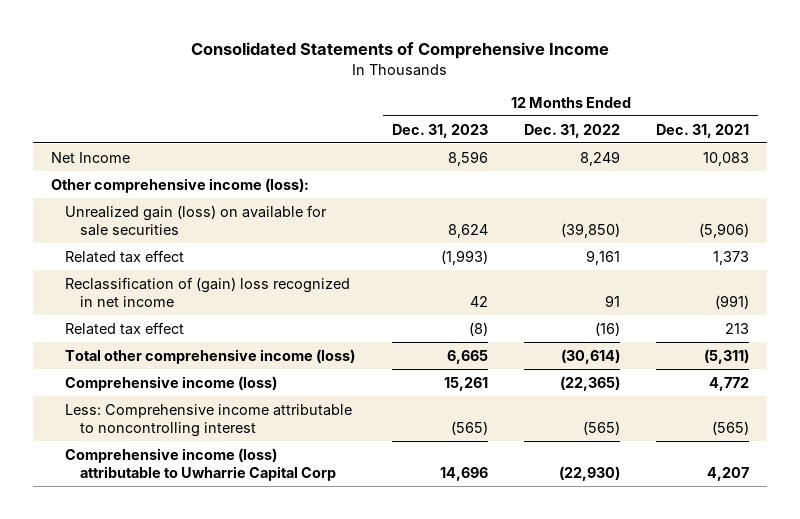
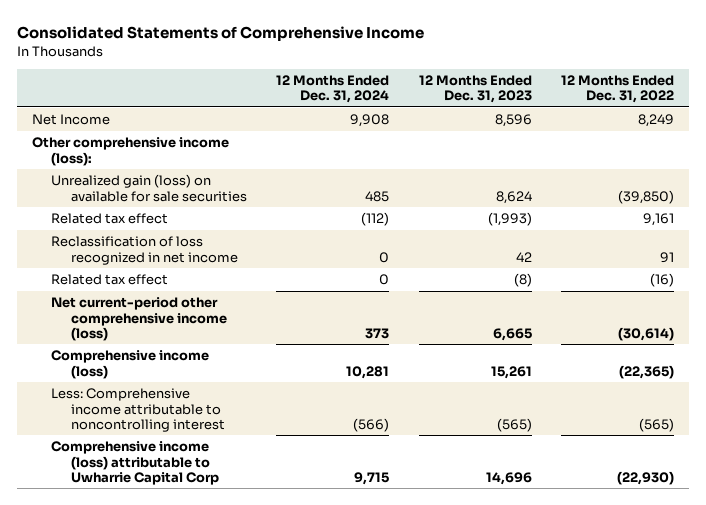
- | 12 Months Ended Dec. 31, 2023 | 12 Months Ended Dec. 31, 2022 | 12 Months Ended Dec. 31, 2021
+ | 12 Months Ended Dec. 31, 2024 | 12 Months Ended Dec. 31, 2023 | 12 Months Ended Dec. 31, 2022
- Reclassification of (gain) loss recognized in net income | 42 | 91 | (991)
+ Reclassification of loss recognized in net income | 0 | 42 | 91
- Total other comprehensive income (loss) | 6,665 | (30,614) | (5,311)
+ Net current-period other comprehensive income (loss) | 373 | 6,665 | (30,614)

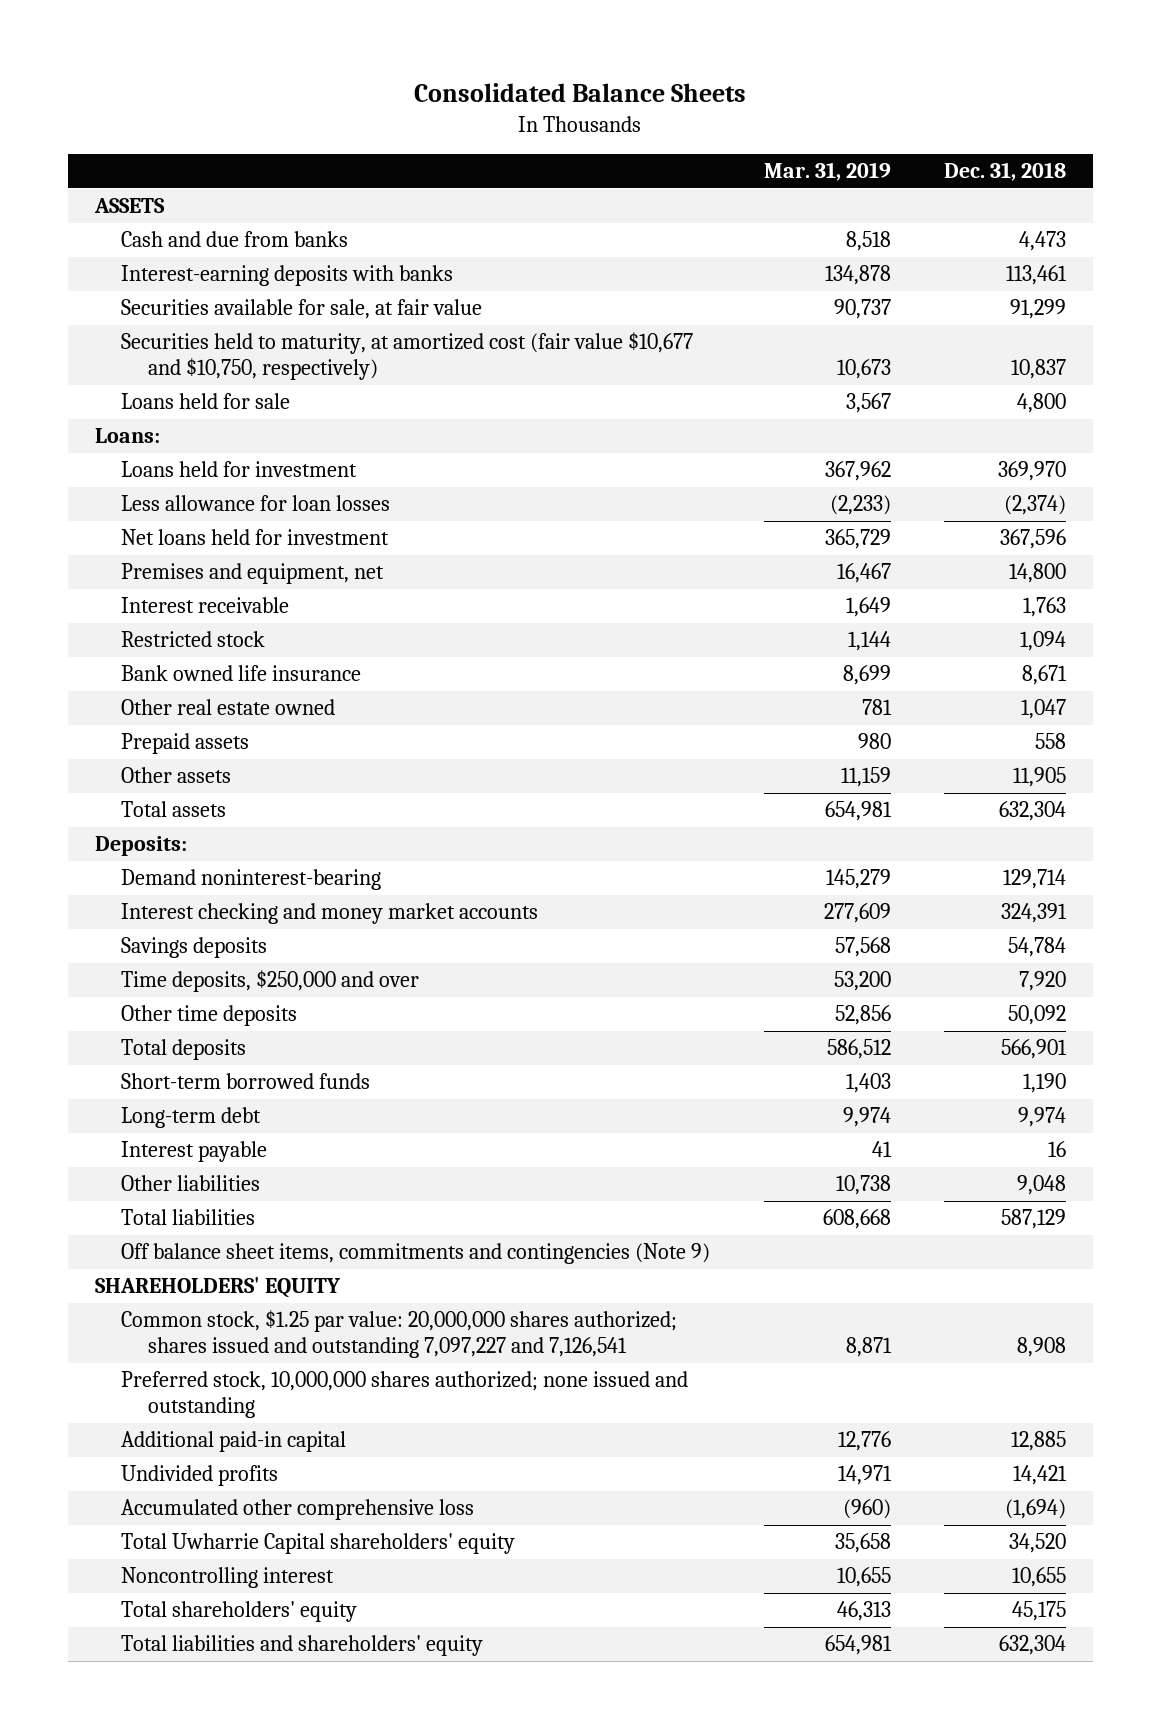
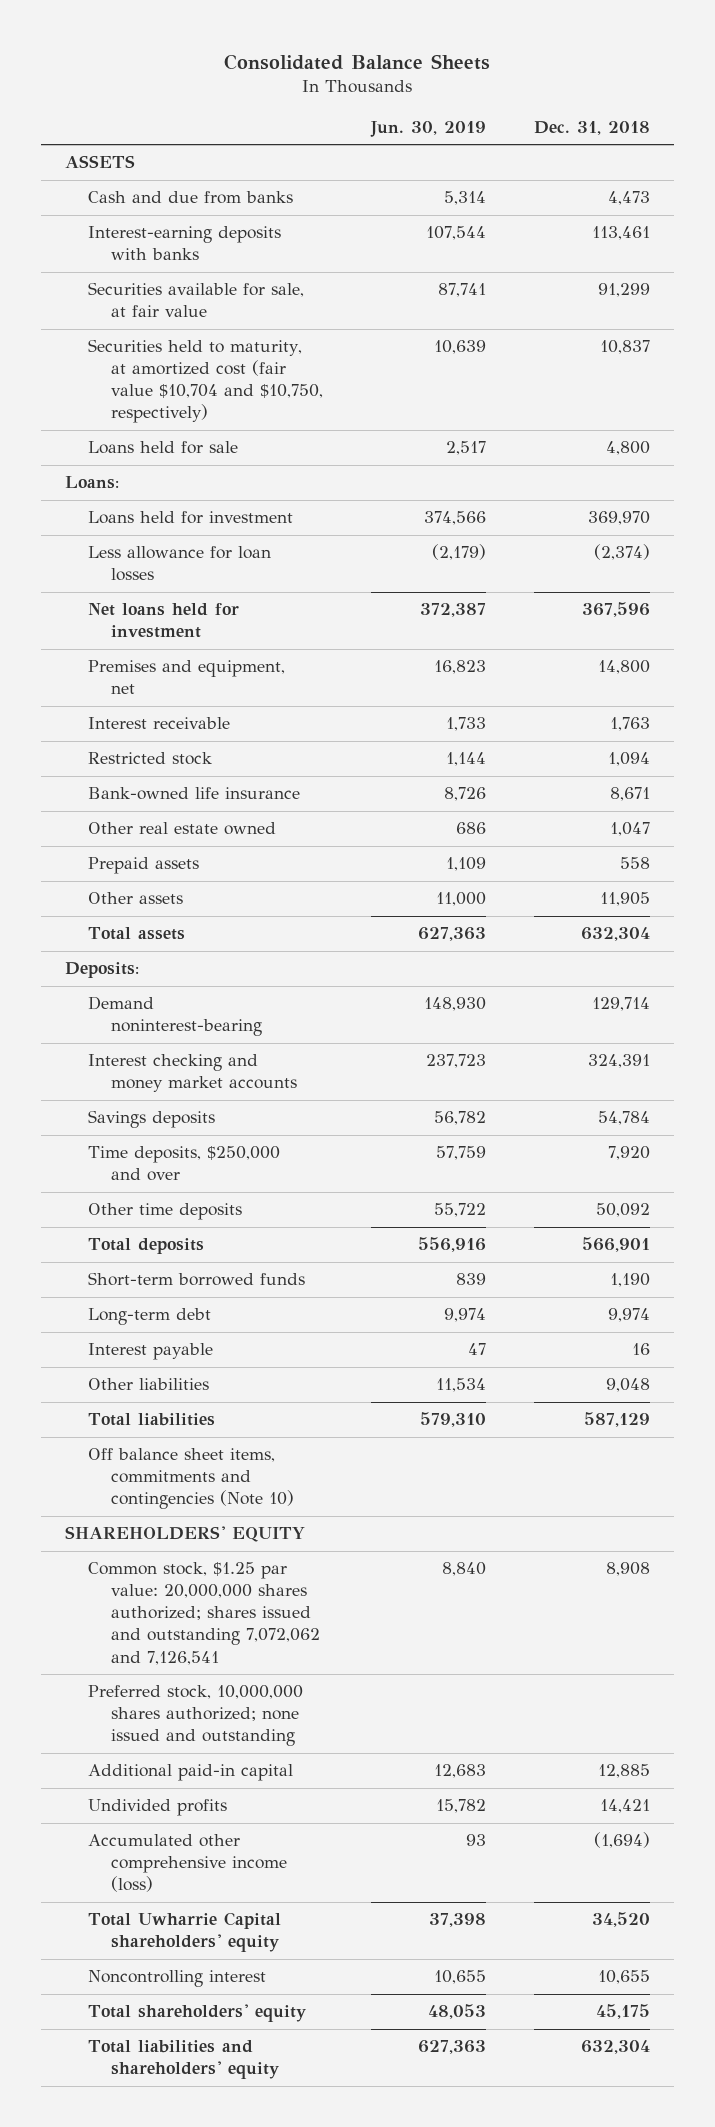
- | Mar. 31, 2019 | Dec. 31, 2018
+ | Jun. 30, 2019 | Dec. 31, 2018
- Securities held to maturity, at amortized cost (fair value $10,677 and $10,750, respectively) | 10,673 | 10,837
+ Securities held to maturity, at amortized cost (fair value $10,704 and $10,750, respectively) | 10,639 | 10,837
- Bank owned life insurance | 8,699 | 8,671
+ Bank-owned life insurance | 8,726 | 8,671
- Off balance sheet items, commitments and contingencies (Note 9)
+ Off balance sheet items, commitments and contingencies (Note 10)
- Common stock, $1.25 par value: 20,000,000 shares authorized; shares issued and outstanding 7,097,227 and 7,126,541 | 8,871 | 8,908
+ Common stock, $1.25 par value: 20,000,000 shares authorized; shares issued and outstanding 7,072,062 and 7,126,541 | 8,840 | 8,908
- Accumulated other comprehensive loss | (960) | (1,694)
+ Accumulated other comprehensive income (loss) | 93 | (1,694)

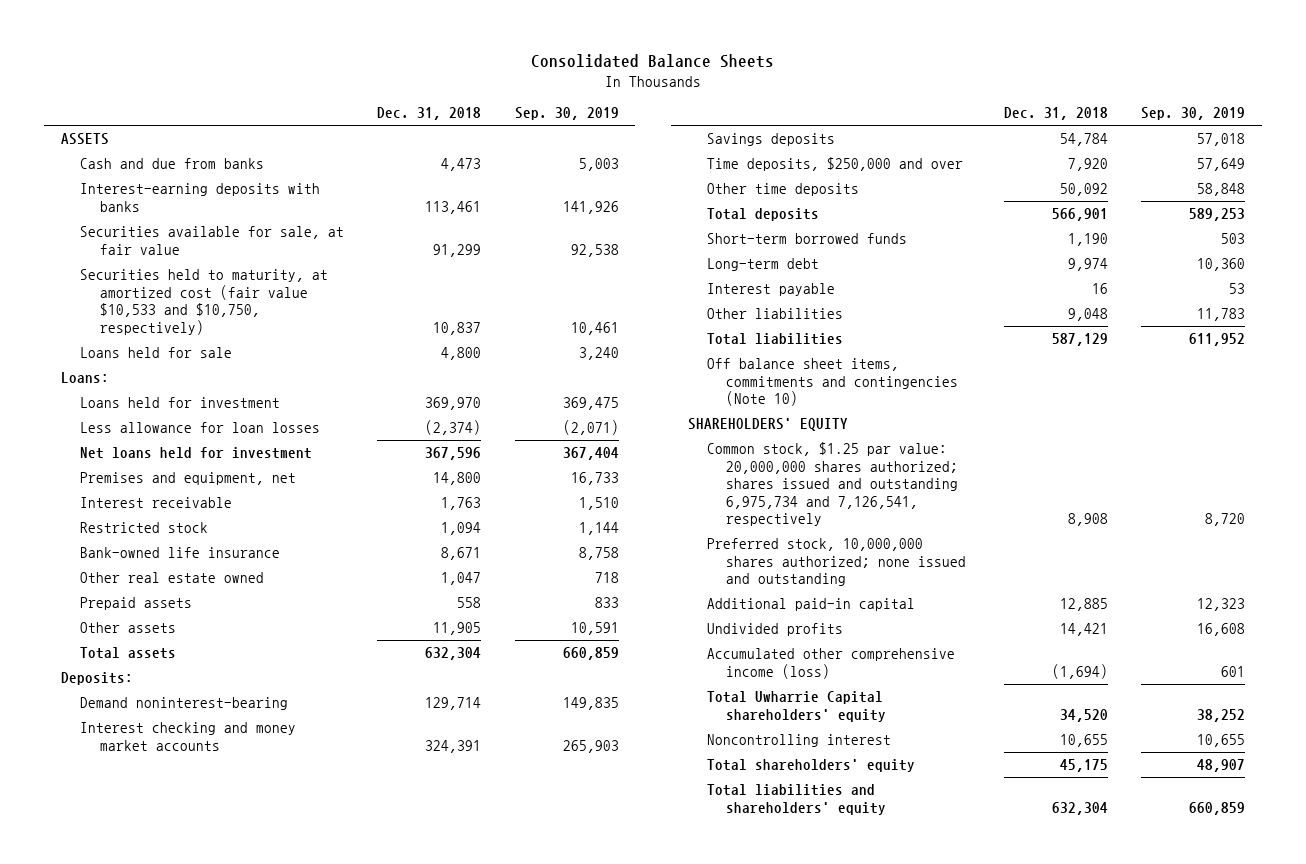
- | Jun. 30, 2019 | Dec. 31, 2018
+ | Dec. 31, 2018 | Sep. 30, 2019
- Securities held to maturity, at amortized cost (fair value $10,704 and $10,750, respectively) | 10,639 | 10,837
+ Securities held to maturity, at amortized cost (fair value $10,533 and $10,750, respectively) | 10,837 | 10,461
- Common stock, $1.25 par value: 20,000,000 shares authorized; shares issued and outstanding 7,072,062 and 7,126,541 | 8,840 | 8,908
+ Common stock, $1.25 par value: 20,000,000 shares authorized; shares issued and outstanding 6,975,734 and 7,126,541, respectively | 8,908 | 8,720

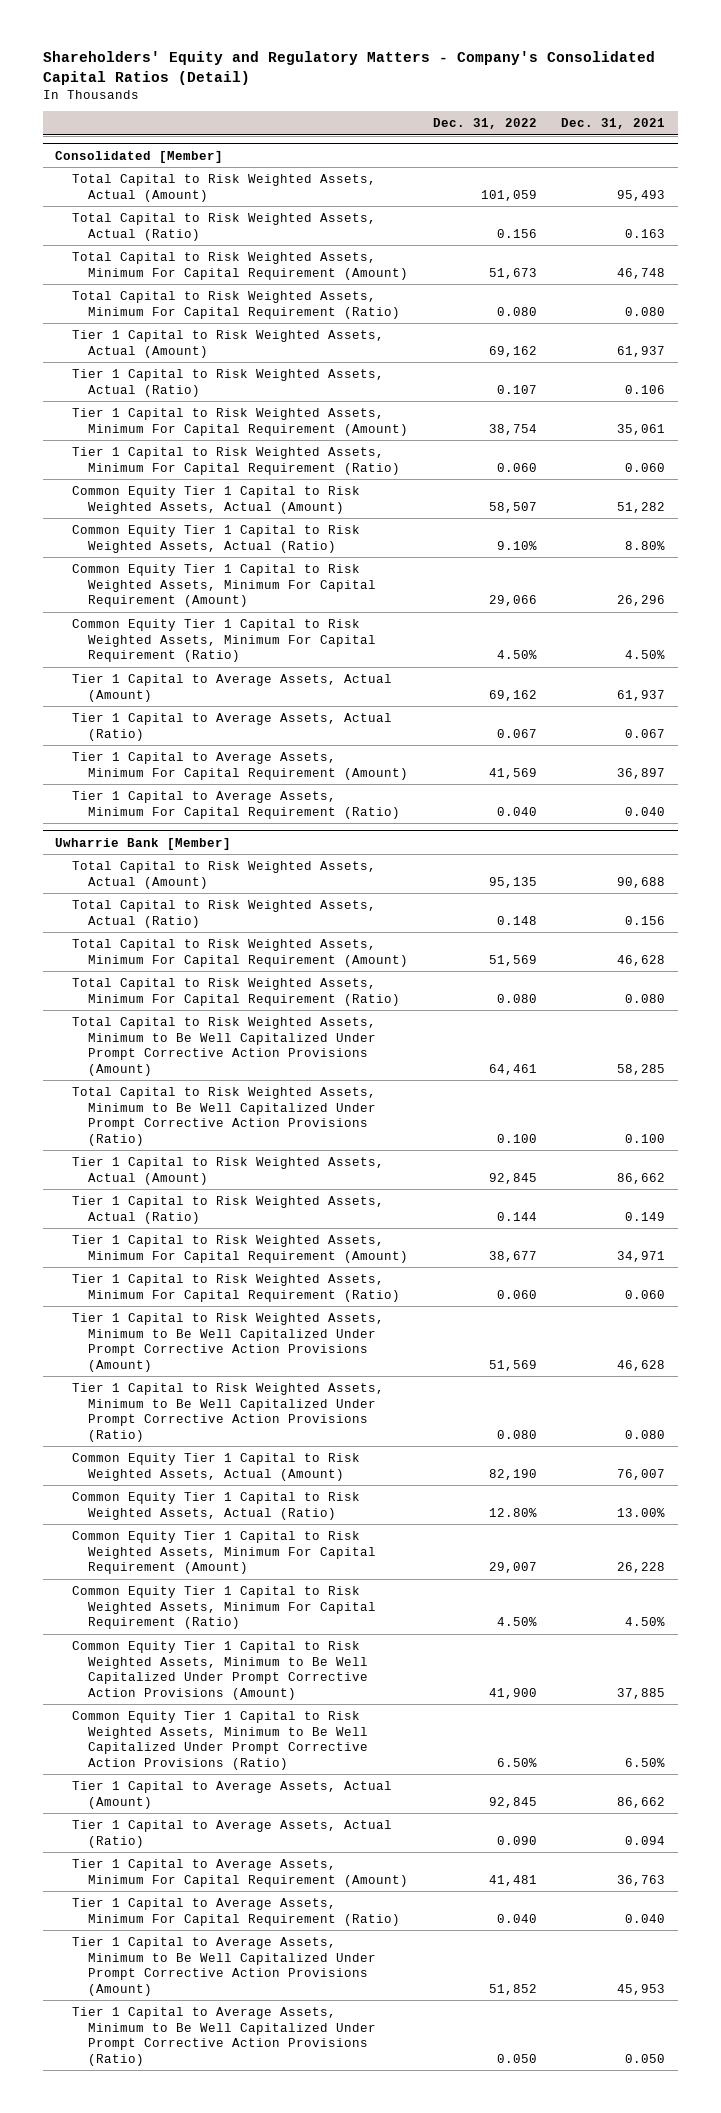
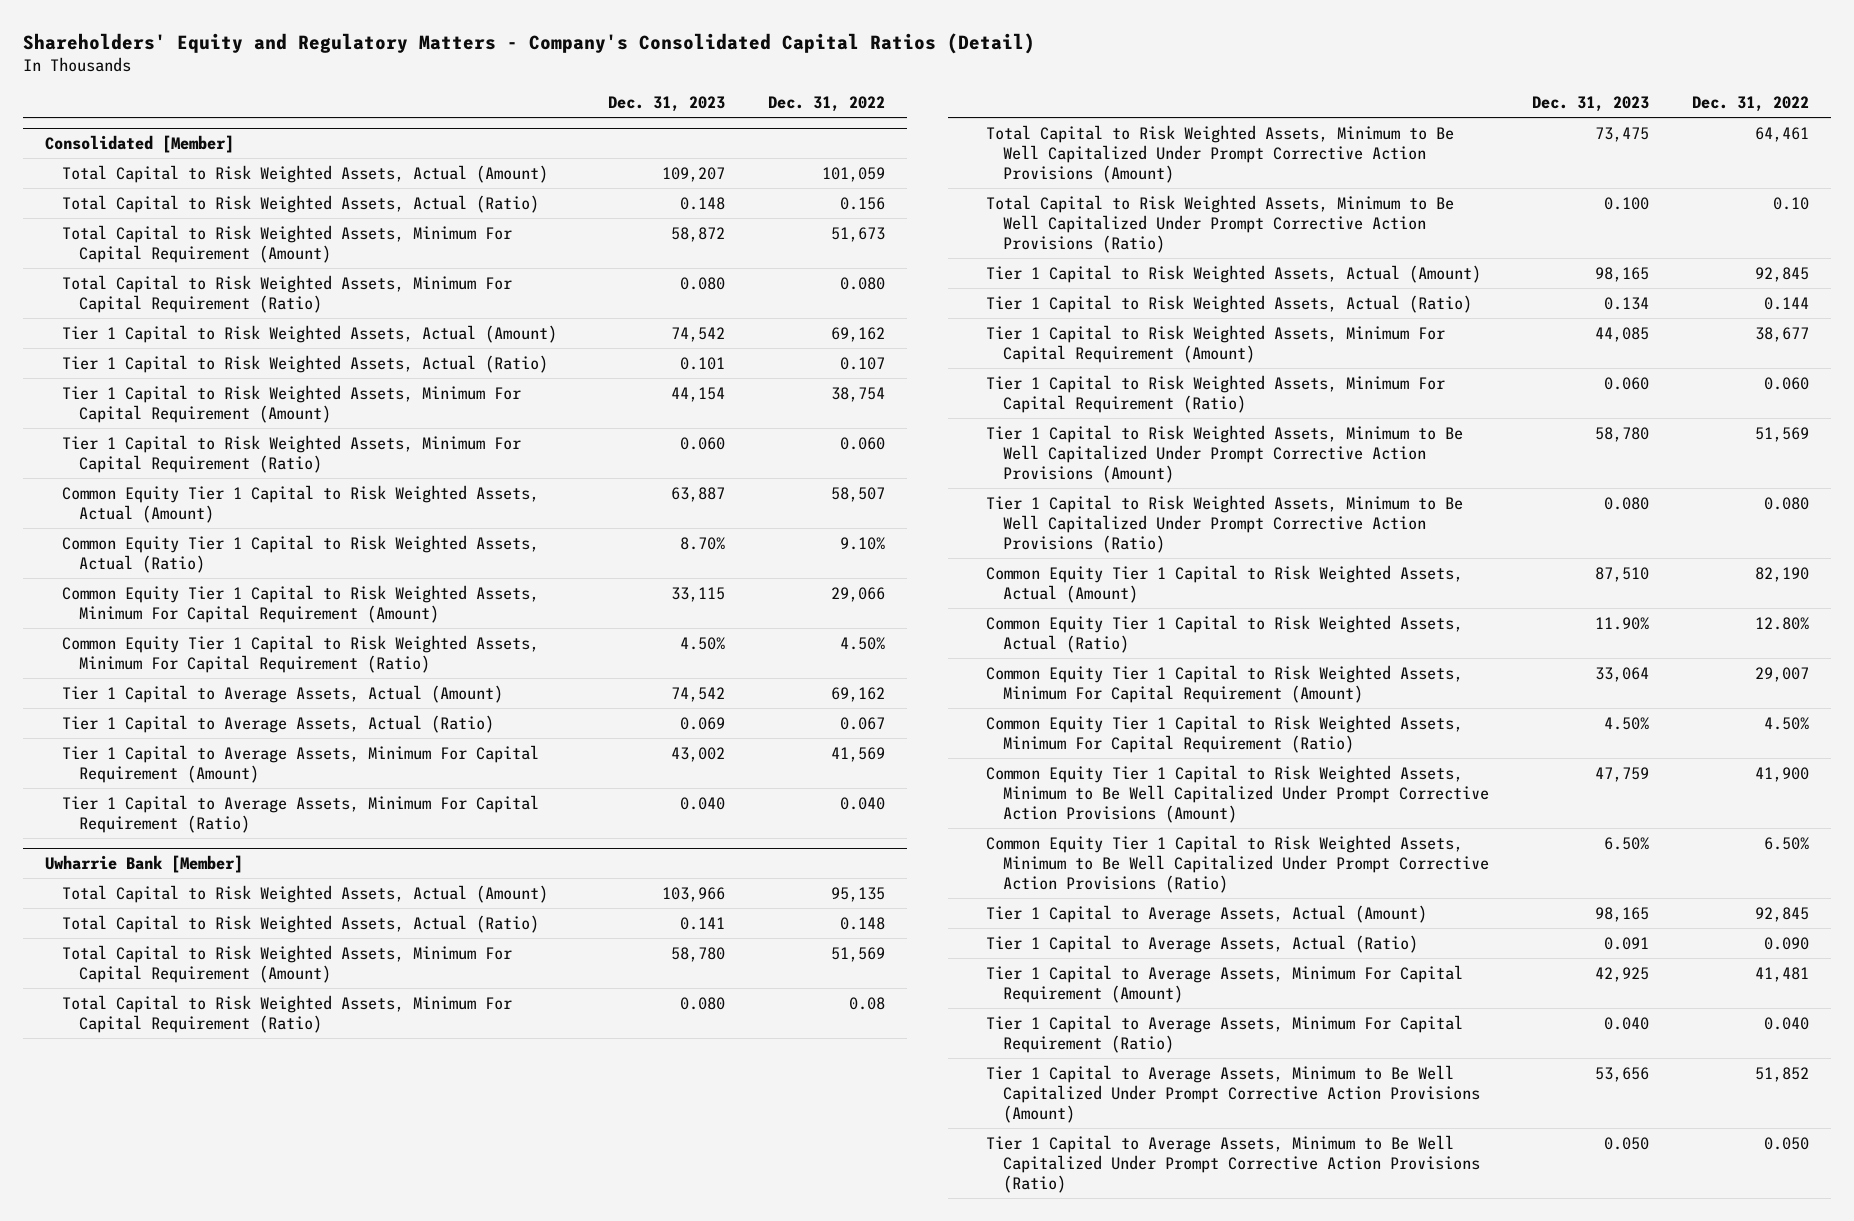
- | Dec. 31, 2022 | Dec. 31, 2021
+ | Dec. 31, 2023 | Dec. 31, 2022
@ Uwharrie Bank [Member]
- Total Capital to Risk Weighted Assets, Minimum For Capital Requirement (Ratio) | 0.080 | 0.080
+ Total Capital to Risk Weighted Assets, Minimum For Capital Requirement (Ratio) | 0.080 | 0.08
- Total Capital to Risk Weighted Assets, Minimum to Be Well Capitalized Under Prompt Corrective Action Provisions (Ratio) | 0.100 | 0.100
+ Total Capital to Risk Weighted Assets, Minimum to Be Well Capitalized Under Prompt Corrective Action Provisions (Ratio) | 0.100 | 0.10

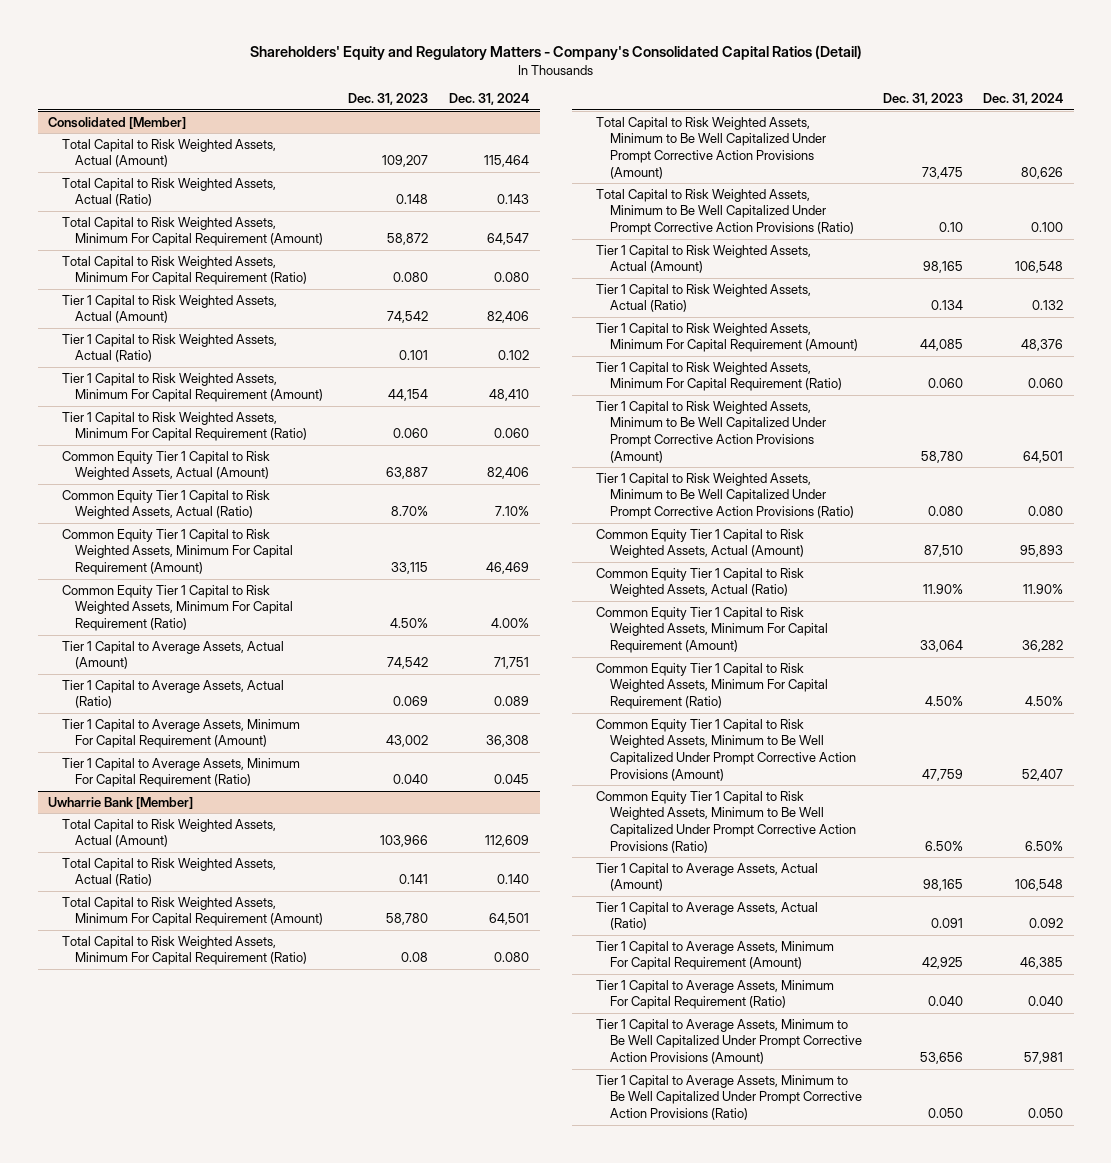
- | Dec. 31, 2023 | Dec. 31, 2022
+ | Dec. 31, 2023 | Dec. 31, 2024
@ Uwharrie Bank [Member]
- Total Capital to Risk Weighted Assets, Minimum For Capital Requirement (Ratio) | 0.080 | 0.08
+ Total Capital to Risk Weighted Assets, Minimum For Capital Requirement (Ratio) | 0.08 | 0.080
- Total Capital to Risk Weighted Assets, Minimum to Be Well Capitalized Under Prompt Corrective Action Provisions (Ratio) | 0.100 | 0.10
+ Total Capital to Risk Weighted Assets, Minimum to Be Well Capitalized Under Prompt Corrective Action Provisions (Ratio) | 0.10 | 0.100

